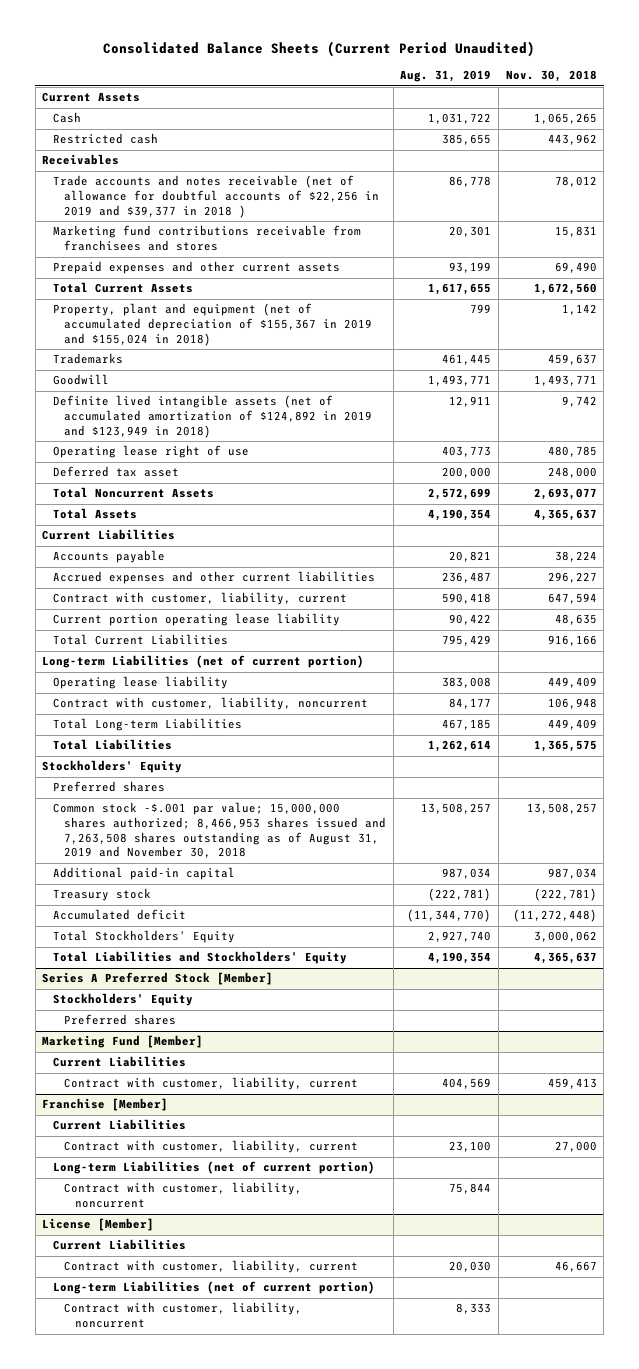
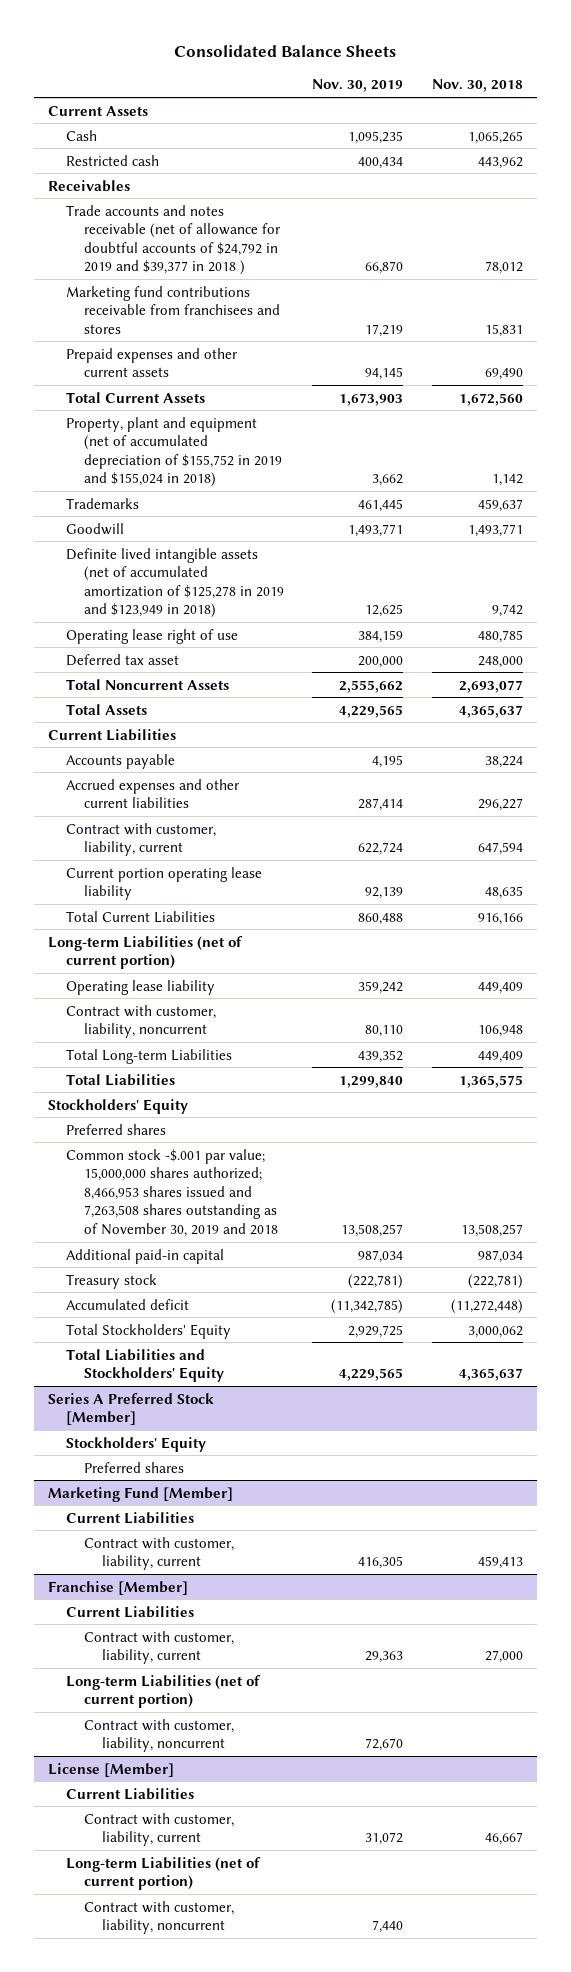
- Consolidated Balance Sheets (Current Period Unaudited)
+ Consolidated Balance Sheets
- | Aug. 31, 2019 | Nov. 30, 2018
+ | Nov. 30, 2019 | Nov. 30, 2018
- Trade accounts and notes receivable (net of allowance for doubtful accounts of $22,256 in 2019 and $39,377 in 2018 ) | 86,778 | 78,012
+ Trade accounts and notes receivable (net of allowance for doubtful accounts of $24,792 in 2019 and $39,377 in 2018 ) | 66,870 | 78,012
- Property, plant and equipment (net of accumulated depreciation of $155,367 in 2019 and $155,024 in 2018) | 799 | 1,142
+ Property, plant and equipment (net of accumulated depreciation of $155,752 in 2019 and $155,024 in 2018) | 3,662 | 1,142
- Definite lived intangible assets (net of accumulated amortization of $124,892 in 2019 and $123,949 in 2018) | 12,911 | 9,742
+ Definite lived intangible assets (net of accumulated amortization of $125,278 in 2019 and $123,949 in 2018) | 12,625 | 9,742
- Common stock -$.001 par value; 15,000,000 shares authorized; 8,466,953 shares issued and 7,263,508 shares outstanding as of August 31, 2019 and November 30, 2018 | 13,508,257 | 13,508,257
+ Common stock -$.001 par value; 15,000,000 shares authorized; 8,466,953 shares issued and 7,263,508 shares outstanding as of November 30, 2019 and 2018 | 13,508,257 | 13,508,257

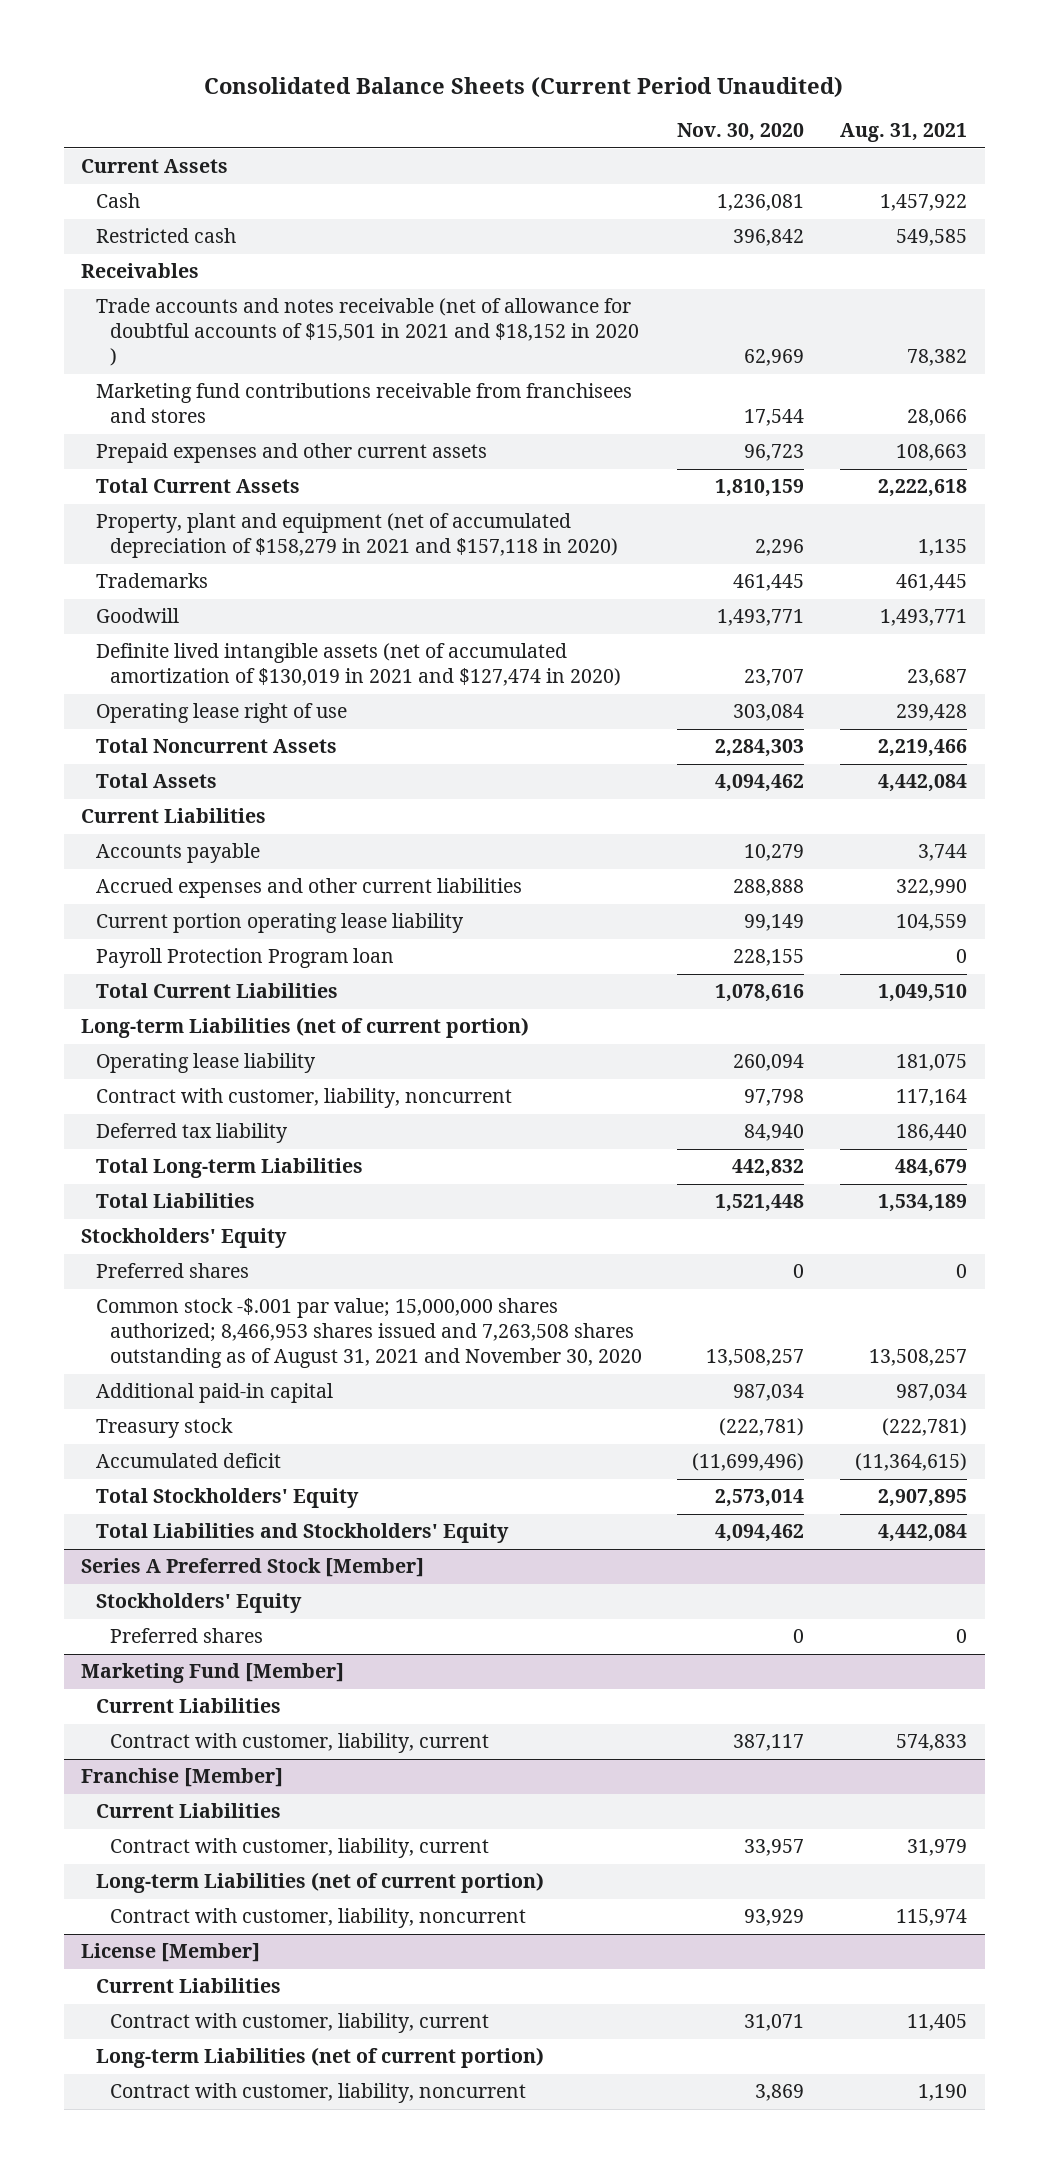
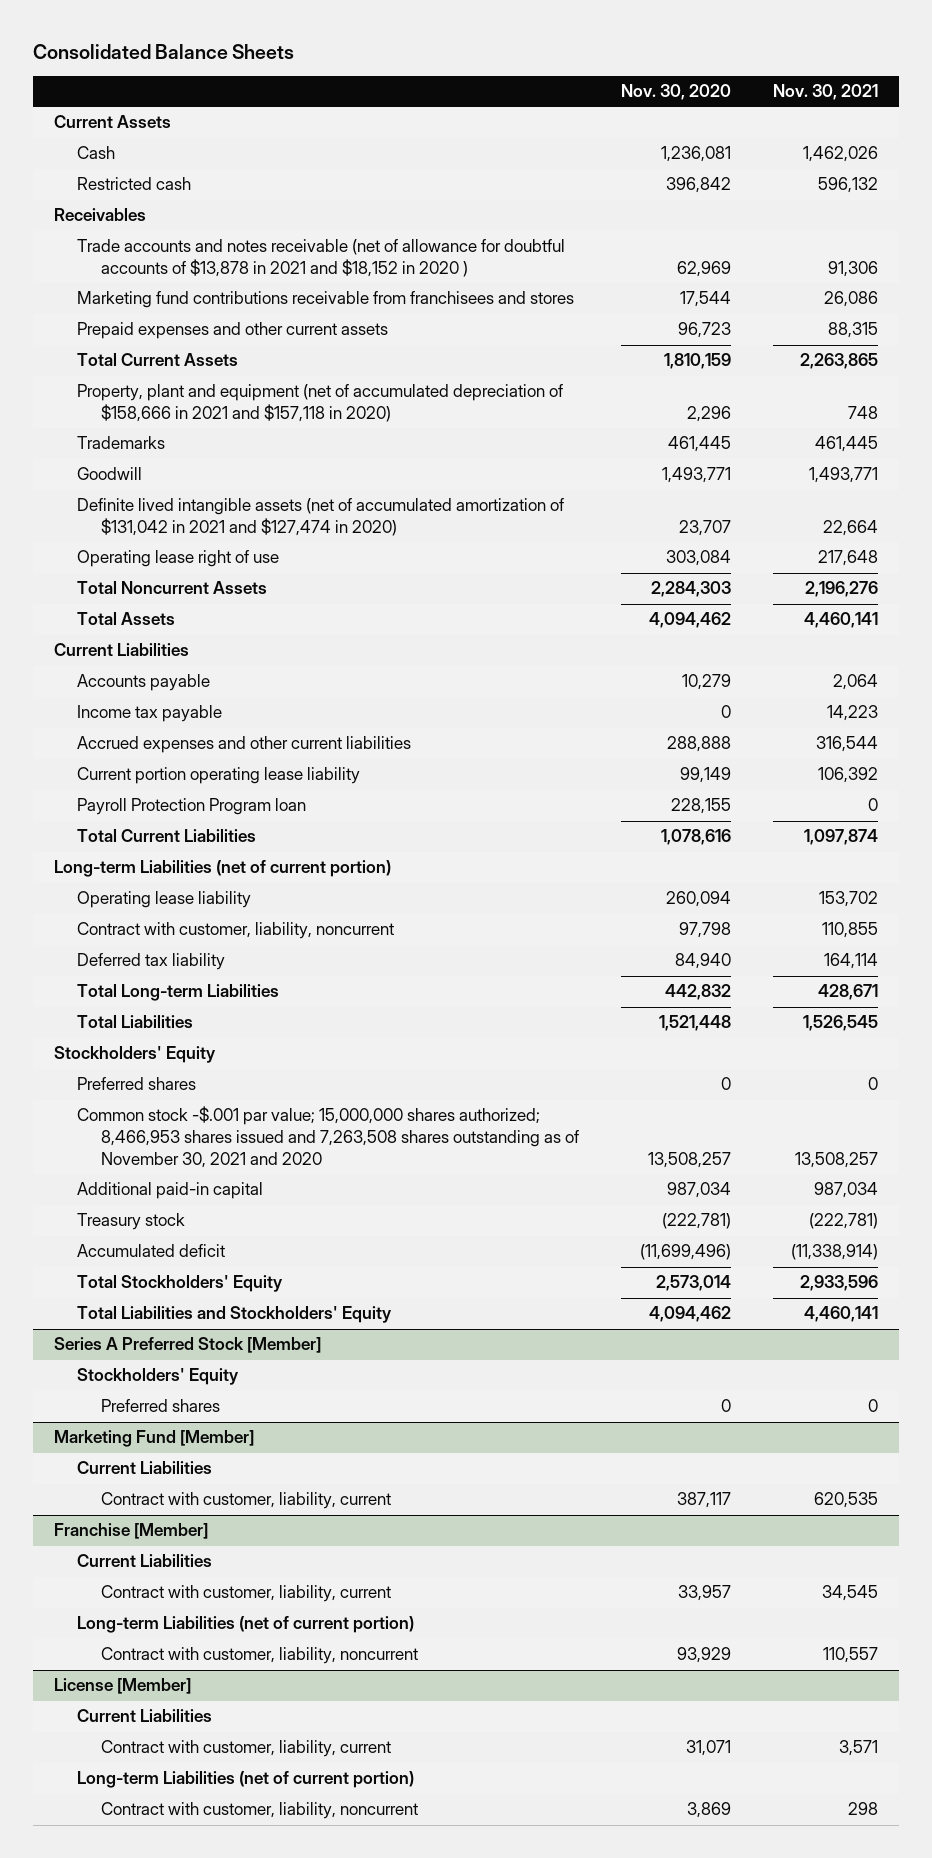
- Consolidated Balance Sheets (Current Period Unaudited)
+ Consolidated Balance Sheets
- | Nov. 30, 2020 | Aug. 31, 2021
+ | Nov. 30, 2020 | Nov. 30, 2021
- Trade accounts and notes receivable (net of allowance for doubtful accounts of $15,501 in 2021 and $18,152 in 2020 ) | 62,969 | 78,382
+ Trade accounts and notes receivable (net of allowance for doubtful accounts of $13,878 in 2021 and $18,152 in 2020 ) | 62,969 | 91,306
- Property, plant and equipment (net of accumulated depreciation of $158,279 in 2021 and $157,118 in 2020) | 2,296 | 1,135
+ Property, plant and equipment (net of accumulated depreciation of $158,666 in 2021 and $157,118 in 2020) | 2,296 | 748
- Definite lived intangible assets (net of accumulated amortization of $130,019 in 2021 and $127,474 in 2020) | 23,707 | 23,687
+ Definite lived intangible assets (net of accumulated amortization of $131,042 in 2021 and $127,474 in 2020) | 23,707 | 22,664
+ Income tax payable | 0 | 14,223
- Common stock -$.001 par value; 15,000,000 shares authorized; 8,466,953 shares issued and 7,263,508 shares outstanding as of August 31, 2021 and November 30, 2020 | 13,508,257 | 13,508,257
+ Common stock -$.001 par value; 15,000,000 shares authorized; 8,466,953 shares issued and 7,263,508 shares outstanding as of November 30, 2021 and 2020 | 13,508,257 | 13,508,257

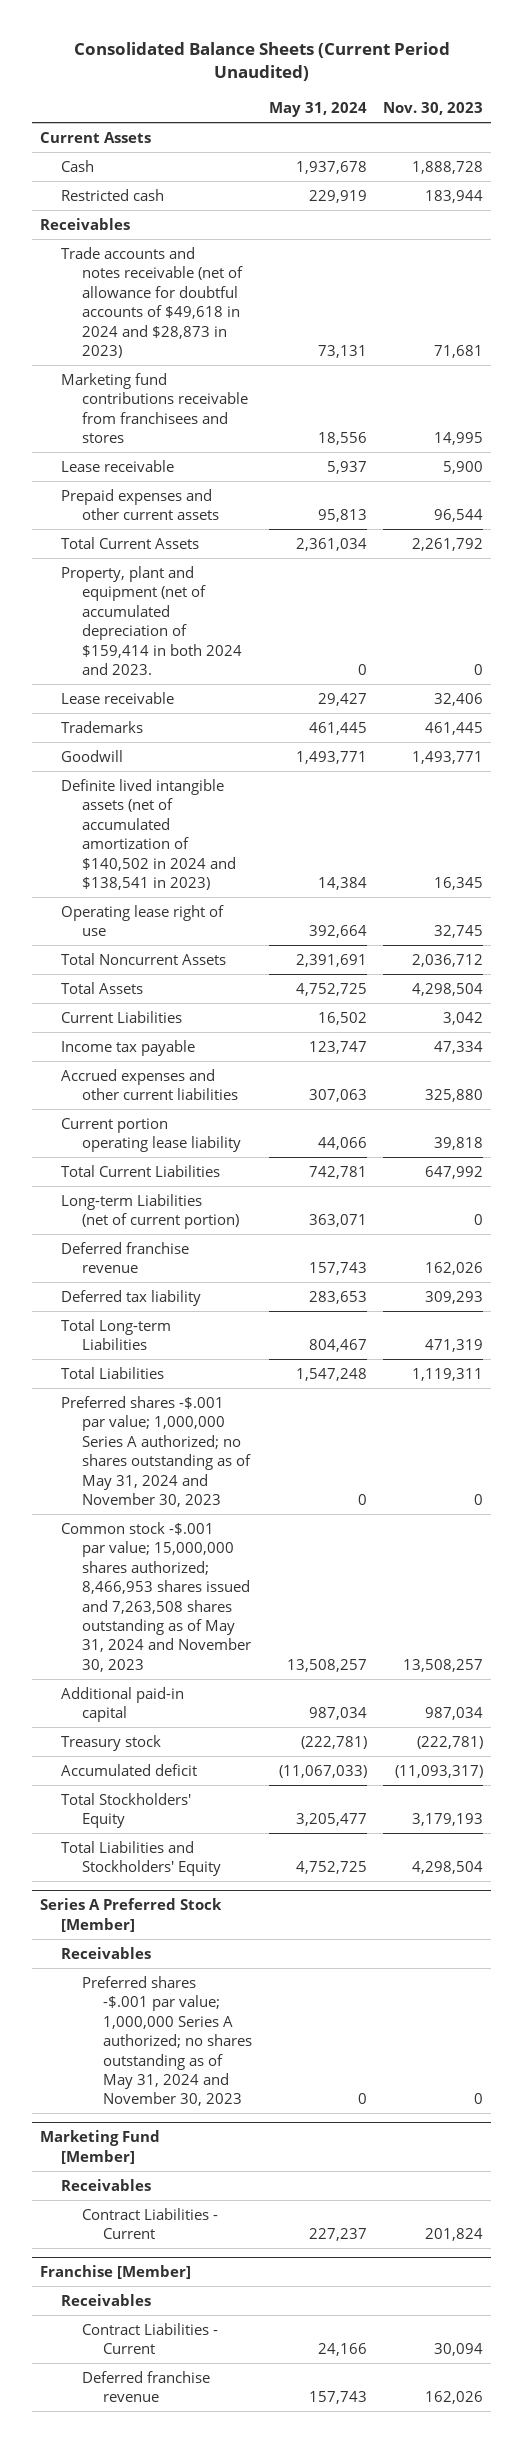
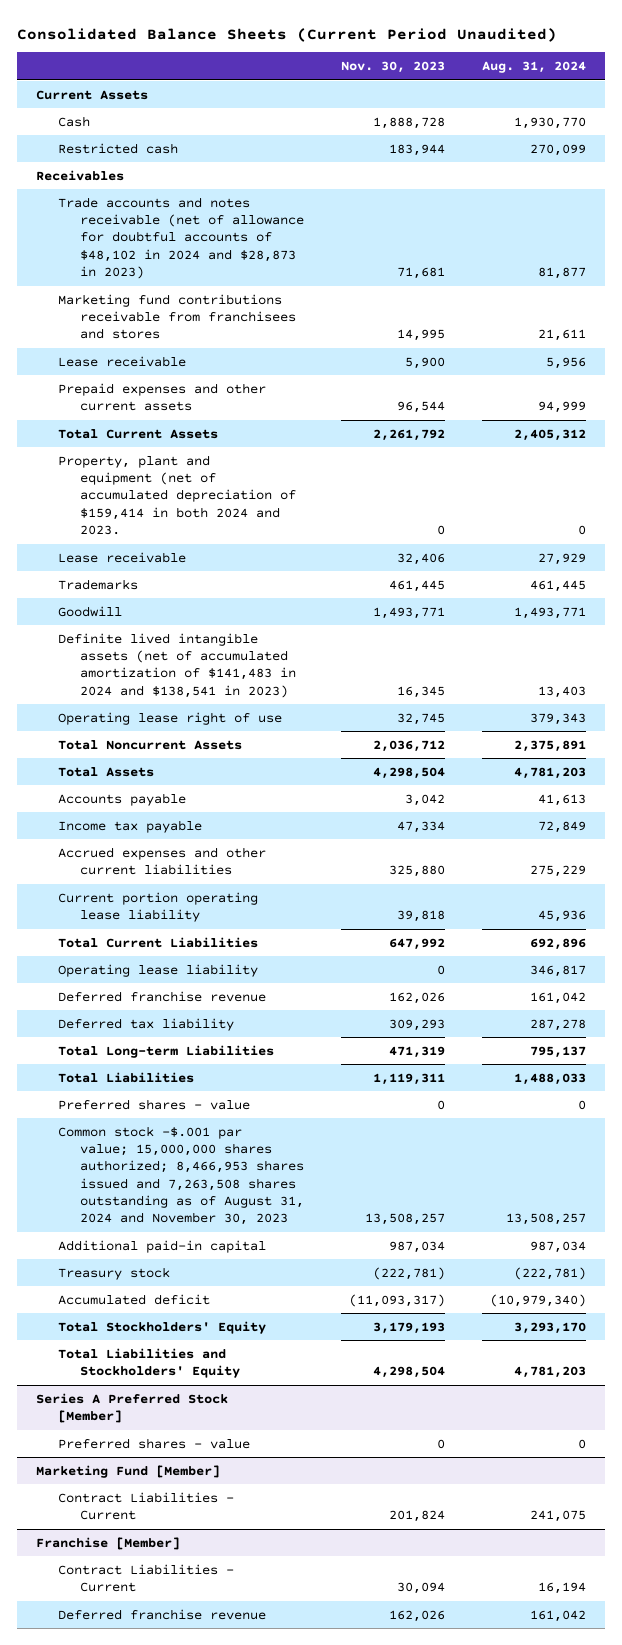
- | May 31, 2024 | Nov. 30, 2023
+ | Nov. 30, 2023 | Aug. 31, 2024
- Trade accounts and notes receivable (net of allowance for doubtful accounts of $49,618 in 2024 and $28,873 in 2023) | 73,131 | 71,681
+ Trade accounts and notes receivable (net of allowance for doubtful accounts of $48,102 in 2024 and $28,873 in 2023) | 71,681 | 81,877
- Definite lived intangible assets (net of accumulated amortization of $140,502 in 2024 and $138,541 in 2023) | 14,384 | 16,345
+ Definite lived intangible assets (net of accumulated amortization of $141,483 in 2024 and $138,541 in 2023) | 16,345 | 13,403
- Current Liabilities | 16,502 | 3,042
+ Accounts payable | 3,042 | 41,613
- Long-term Liabilities (net of current portion) | 363,071 | 0
+ Operating lease liability | 0 | 346,817
- Preferred shares -$.001 par value; 1,000,000 Series A authorized; no shares outstanding as of May 31, 2024 and November 30, 2023 | 0 | 0
- Common stock -$.001 par value; 15,000,000 shares authorized; 8,466,953 shares issued and 7,263,508 shares outstanding as of May 31, 2024 and November 30, 2023 | 13,508,257 | 13,508,257
+ Preferred shares - value | 0 | 0
+ Common stock -$.001 par value; 15,000,000 shares authorized; 8,466,953 shares issued and 7,263,508 shares outstanding as of August 31, 2024 and November 30, 2023 | 13,508,257 | 13,508,257
@ Series A Preferred Stock [Member]
- Receivables
- Preferred shares -$.001 par value; 1,000,000 Series A authorized; no shares outstanding as of May 31, 2024 and November 30, 2023 | 0 | 0
+ Preferred shares - value | 0 | 0
@ Marketing Fund [Member]
- Receivables
@ Franchise [Member]
- Receivables

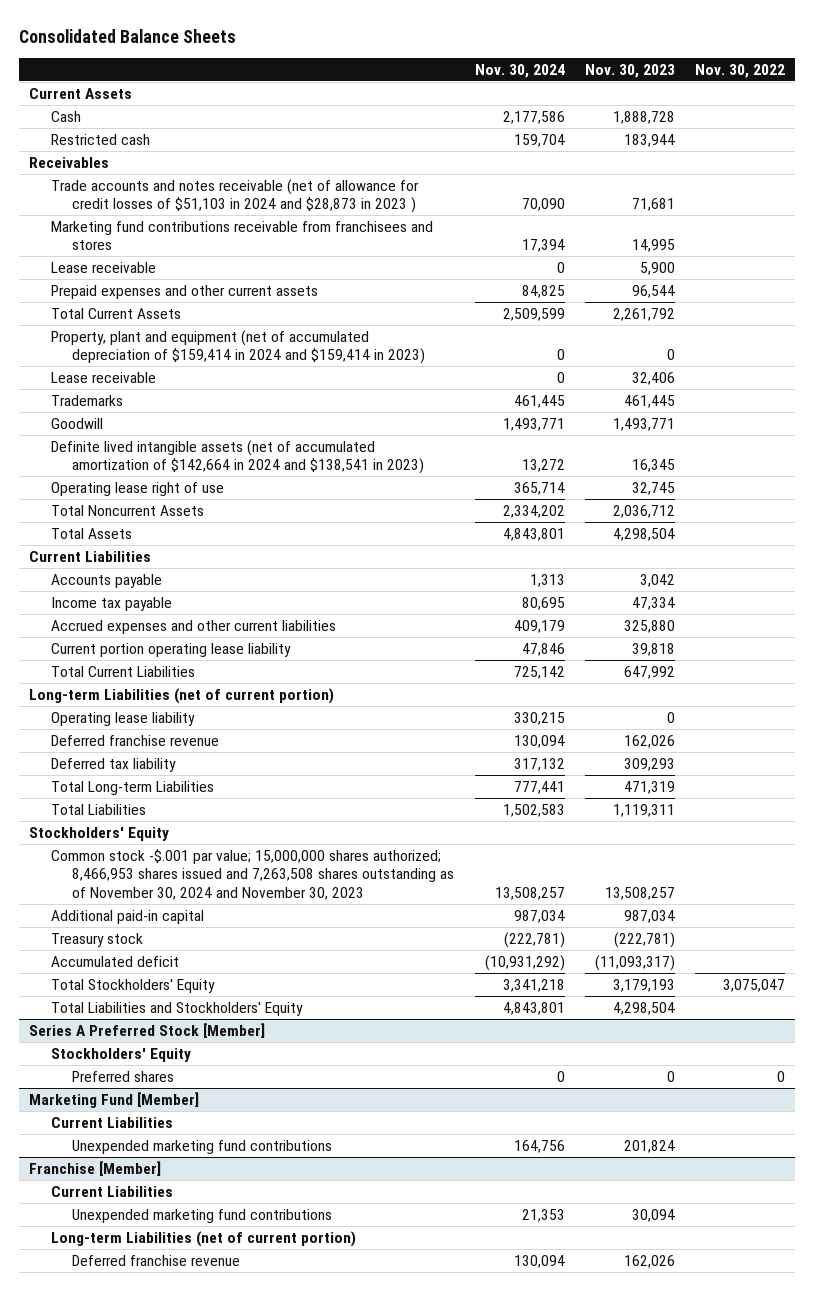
- Consolidated Balance Sheets (Current Period Unaudited)
+ Consolidated Balance Sheets
- | Nov. 30, 2023 | Aug. 31, 2024
+ | Nov. 30, 2024 | Nov. 30, 2023 | Nov. 30, 2022
- Trade accounts and notes receivable (net of allowance for doubtful accounts of $48,102 in 2024 and $28,873 in 2023) | 71,681 | 81,877
+ Trade accounts and notes receivable (net of allowance for credit losses of $51,103 in 2024 and $28,873 in 2023 ) | 70,090 | 71,681 |
- Property, plant and equipment (net of accumulated depreciation of $159,414 in both 2024 and 2023. | 0 | 0
+ Property, plant and equipment (net of accumulated depreciation of $159,414 in 2024 and $159,414 in 2023) | 0 | 0 |
- Definite lived intangible assets (net of accumulated amortization of $141,483 in 2024 and $138,541 in 2023) | 16,345 | 13,403
+ Definite lived intangible assets (net of accumulated amortization of $142,664 in 2024 and $138,541 in 2023) | 13,272 | 16,345 |
+ Current Liabilities
+ Long-term Liabilities (net of current portion)
- Preferred shares - value | 0 | 0
- Common stock -$.001 par value; 15,000,000 shares authorized; 8,466,953 shares issued and 7,263,508 shares outstanding as of August 31, 2024 and November 30, 2023 | 13,508,257 | 13,508,257
+ Stockholders' Equity
+ Common stock -$.001 par value; 15,000,000 shares authorized; 8,466,953 shares issued and 7,263,508 shares outstanding as of November 30, 2024 and November 30, 2023 | 13,508,257 | 13,508,257 |
@ Series A Preferred Stock [Member]
- Preferred shares - value | 0 | 0
+ Stockholders' Equity
+ Preferred shares | 0 | 0 | 0
@ Marketing Fund [Member]
- Contract Liabilities - Current | 201,824 | 241,075
+ Current Liabilities
+ Unexpended marketing fund contributions | 164,756 | 201,824 |
@ Franchise [Member]
- Contract Liabilities - Current | 30,094 | 16,194
+ Current Liabilities
+ Unexpended marketing fund contributions | 21,353 | 30,094 |
+ Long-term Liabilities (net of current portion)

